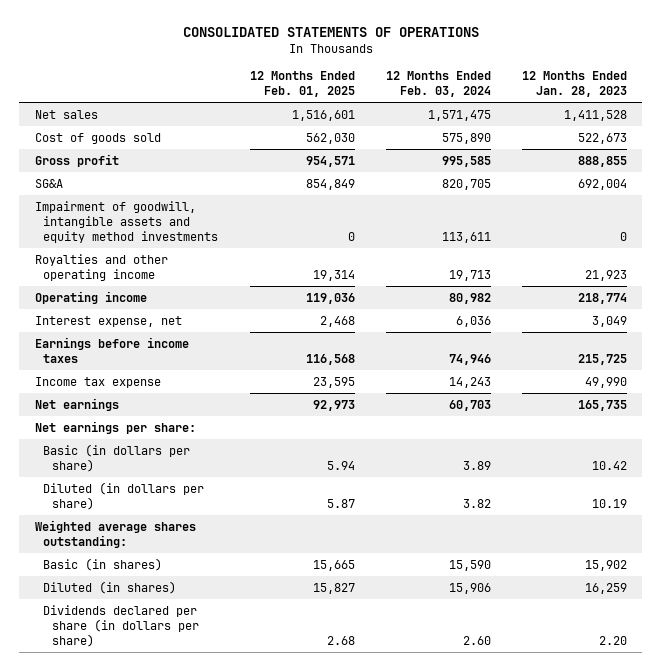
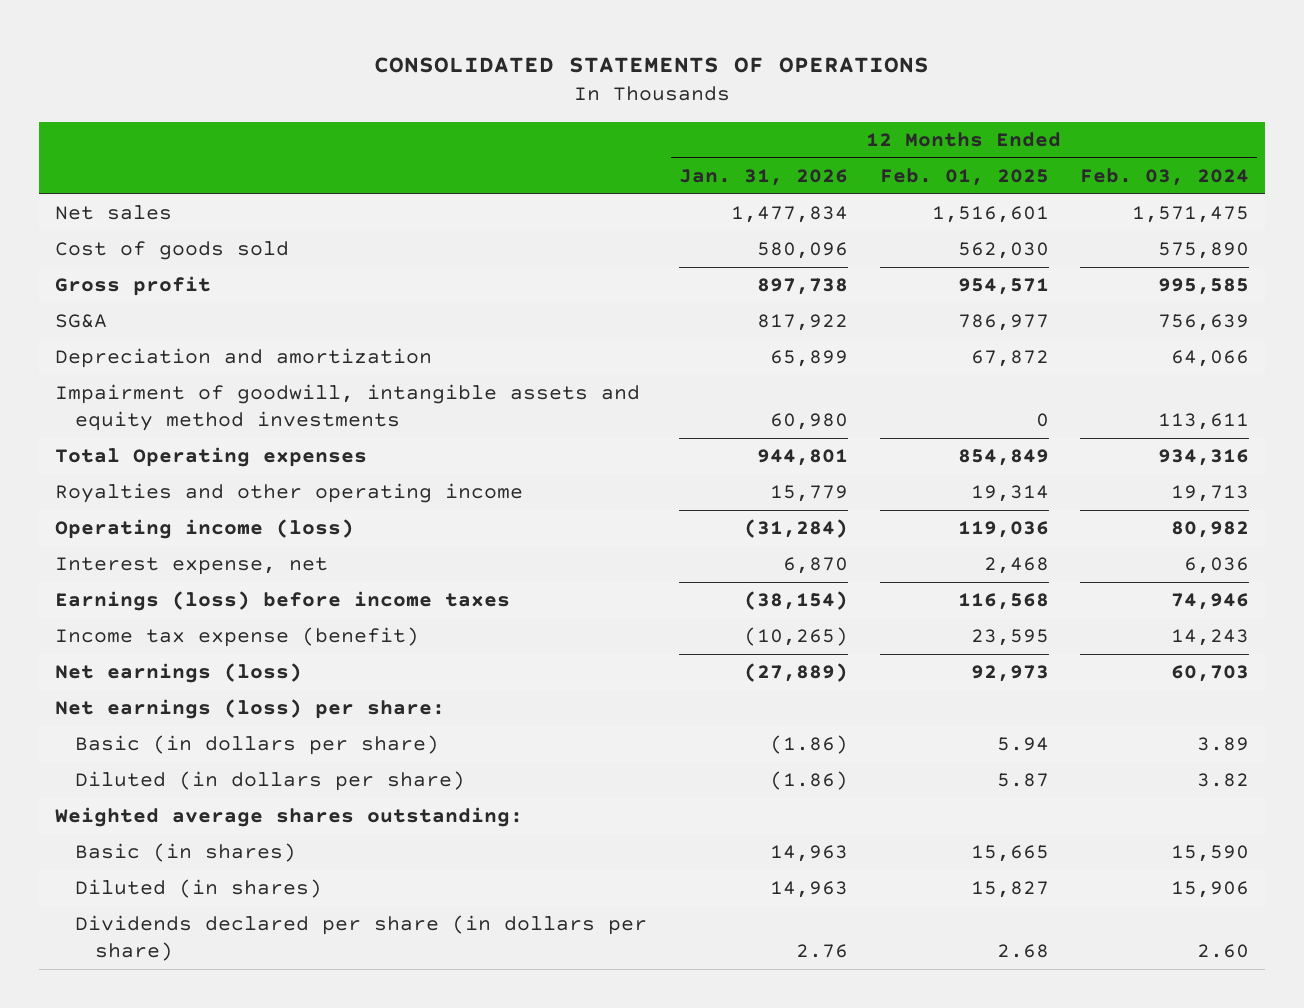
- | 12 Months Ended Feb. 01, 2025 | 12 Months Ended Feb. 03, 2024 | 12 Months Ended Jan. 28, 2023
+ | 12 Months Ended Jan. 31, 2026 | 12 Months Ended Feb. 01, 2025 | 12 Months Ended Feb. 03, 2024
- SG&A | 854,849 | 820,705 | 692,004
+ SG&A | 817,922 | 786,977 | 756,639
+ Depreciation and amortization | 65,899 | 67,872 | 64,066
+ Total Operating expenses | 944,801 | 854,849 | 934,316
- Operating income | 119,036 | 80,982 | 218,774
+ Operating income (loss) | (31,284) | 119,036 | 80,982
- Earnings before income taxes | 116,568 | 74,946 | 215,725
- Income tax expense | 23,595 | 14,243 | 49,990
- Net earnings | 92,973 | 60,703 | 165,735
- Net earnings per share:
+ Earnings (loss) before income taxes | (38,154) | 116,568 | 74,946
+ Income tax expense (benefit) | (10,265) | 23,595 | 14,243
+ Net earnings (loss) | (27,889) | 92,973 | 60,703
+ Net earnings (loss) per share:

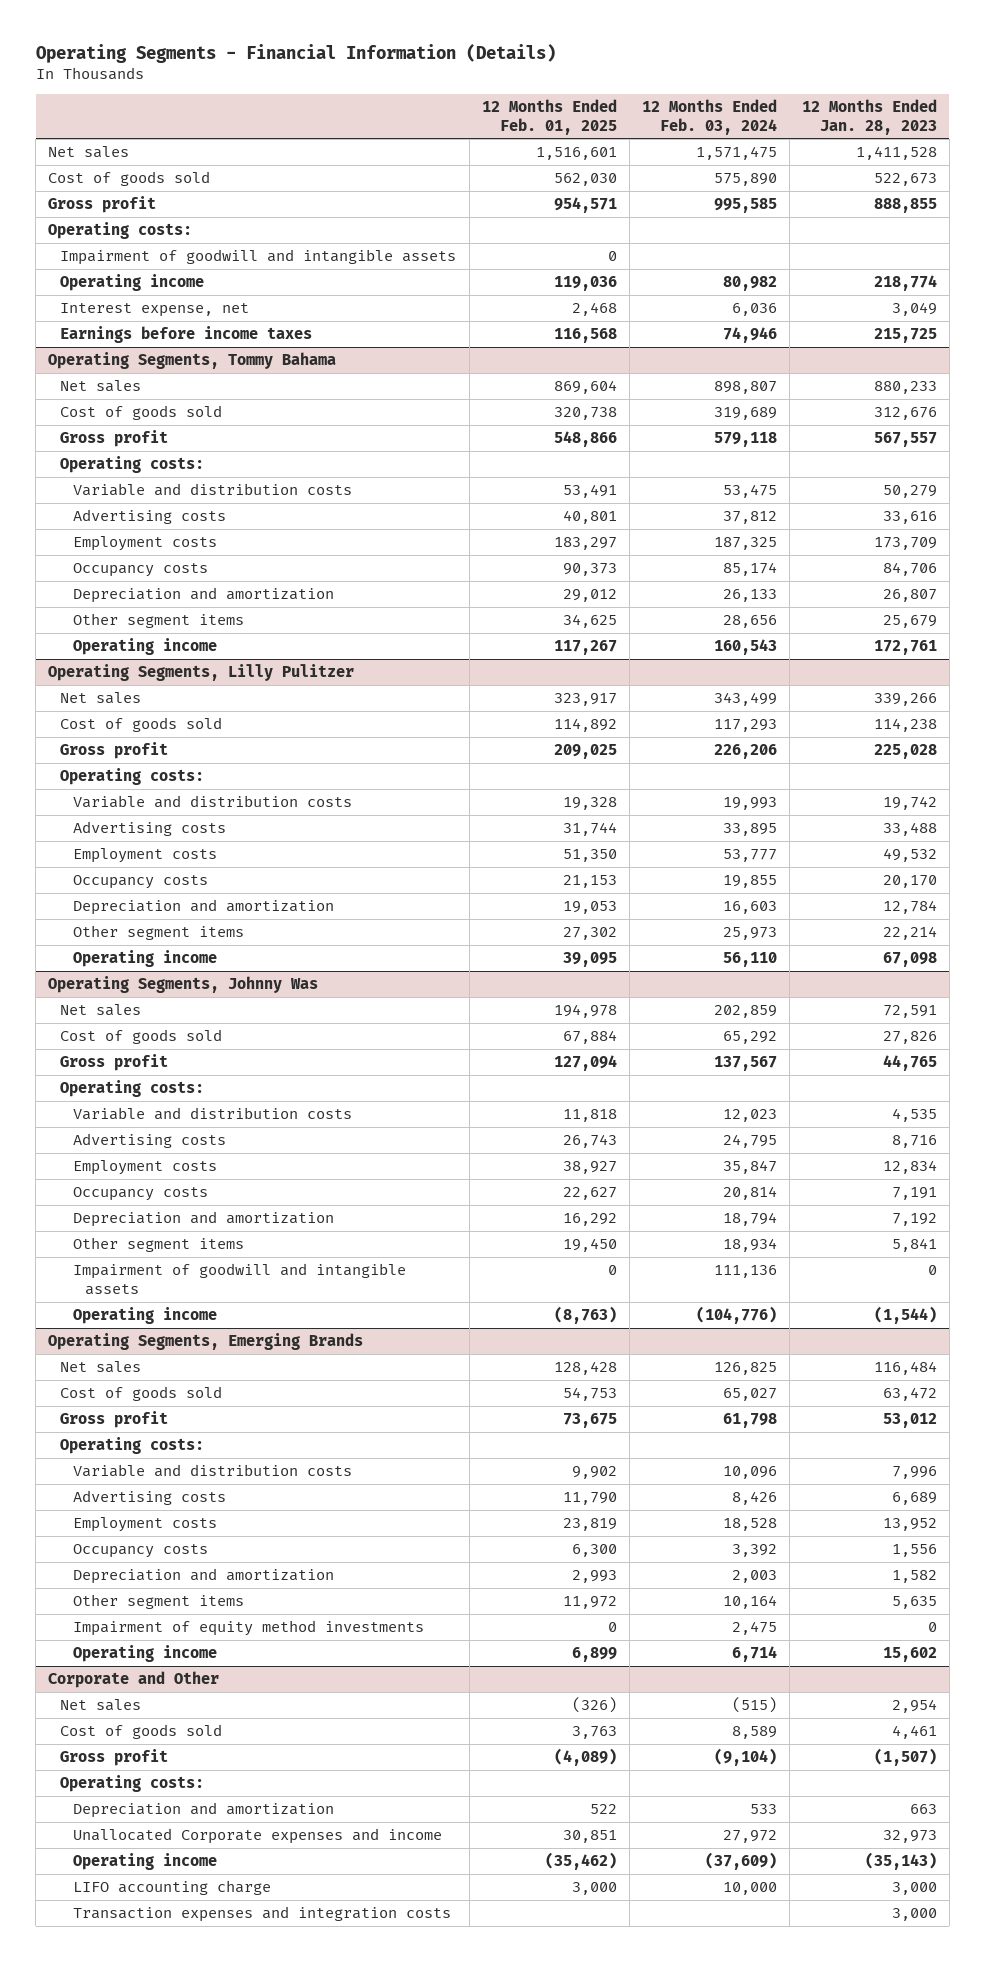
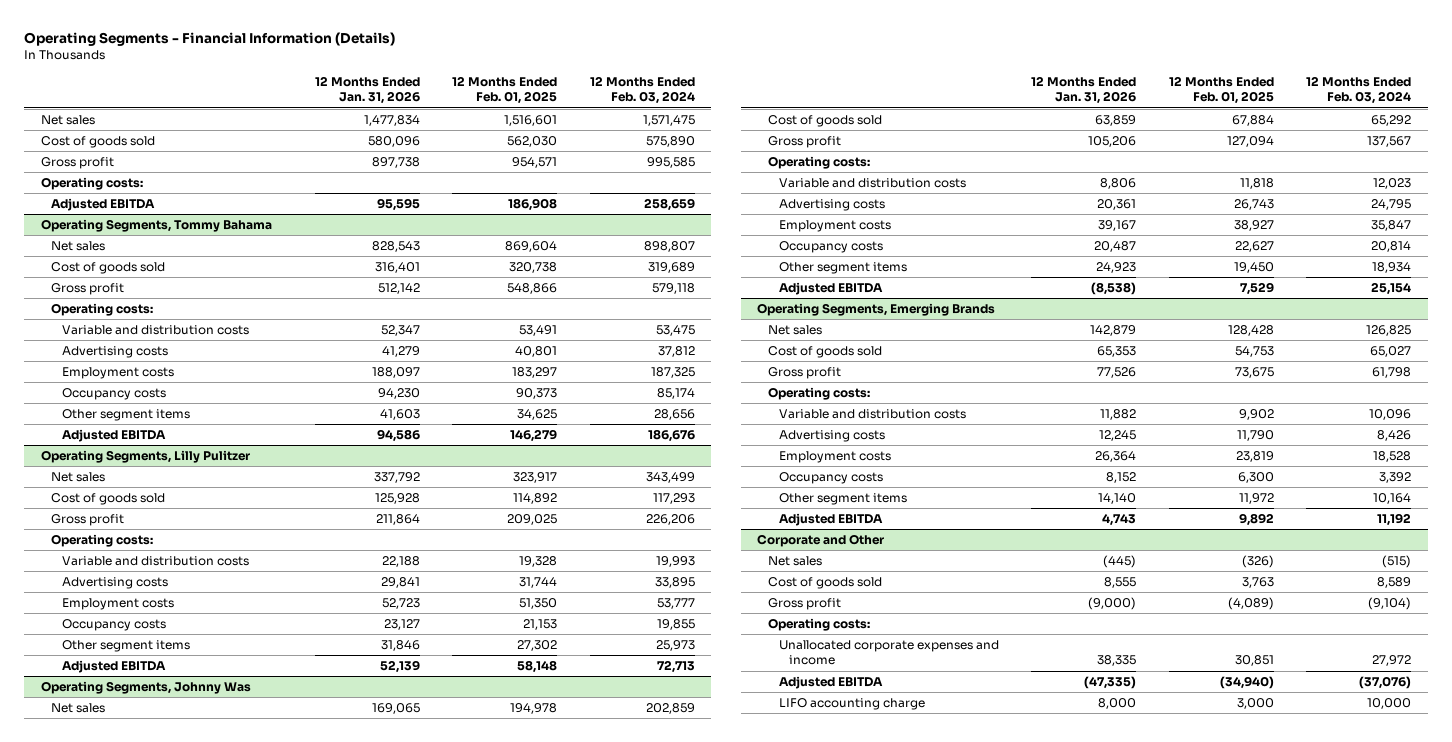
- | 12 Months Ended Feb. 01, 2025 | 12 Months Ended Feb. 03, 2024 | 12 Months Ended Jan. 28, 2023
+ | 12 Months Ended Jan. 31, 2026 | 12 Months Ended Feb. 01, 2025 | 12 Months Ended Feb. 03, 2024
- Impairment of goodwill and intangible assets | 0 | |
- Operating income | 119,036 | 80,982 | 218,774
- Interest expense, net | 2,468 | 6,036 | 3,049
- Earnings before income taxes | 116,568 | 74,946 | 215,725
+ Adjusted EBITDA | 95,595 | 186,908 | 258,659
@ Operating Segments, Tommy Bahama
- Depreciation and amortization | 29,012 | 26,133 | 26,807
- Operating income | 117,267 | 160,543 | 172,761
+ Adjusted EBITDA | 94,586 | 146,279 | 186,676
@ Operating Segments, Lilly Pulitzer
- Depreciation and amortization | 19,053 | 16,603 | 12,784
- Operating income | 39,095 | 56,110 | 67,098
+ Adjusted EBITDA | 52,139 | 58,148 | 72,713
@ Operating Segments, Johnny Was
- Depreciation and amortization | 16,292 | 18,794 | 7,192
- Impairment of goodwill and intangible assets | 0 | 111,136 | 0
- Operating income | (8,763) | (104,776) | (1,544)
+ Adjusted EBITDA | (8,538) | 7,529 | 25,154
@ Operating Segments, Emerging Brands
- Depreciation and amortization | 2,993 | 2,003 | 1,582
- Impairment of equity method investments | 0 | 2,475 | 0
- Operating income | 6,899 | 6,714 | 15,602
+ Adjusted EBITDA | 4,743 | 9,892 | 11,192
@ Corporate and Other
- Depreciation and amortization | 522 | 533 | 663
- Unallocated Corporate expenses and income | 30,851 | 27,972 | 32,973
- Operating income | (35,462) | (37,609) | (35,143)
+ Unallocated corporate expenses and income | 38,335 | 30,851 | 27,972
+ Adjusted EBITDA | (47,335) | (34,940) | (37,076)
- Transaction expenses and integration costs | | | 3,000

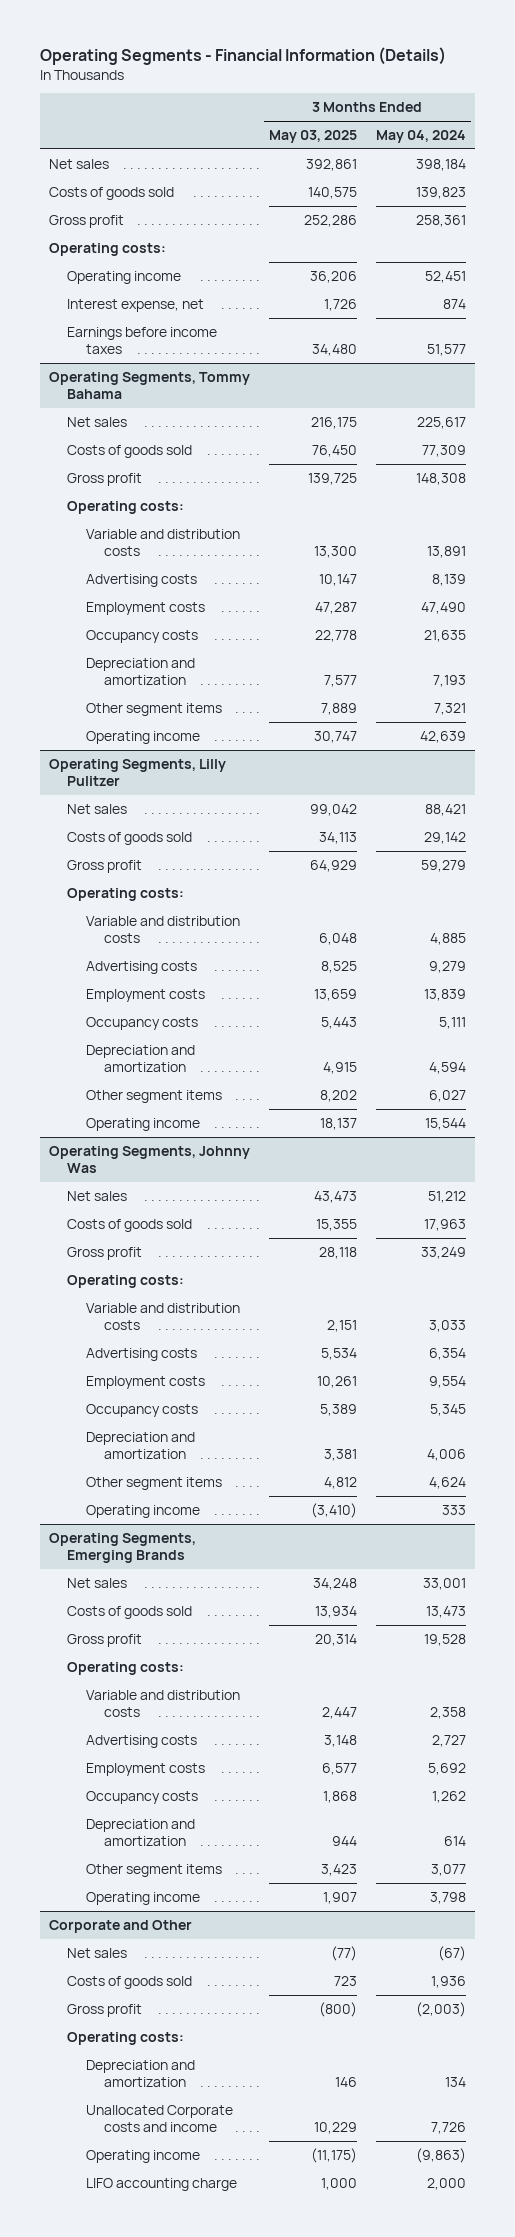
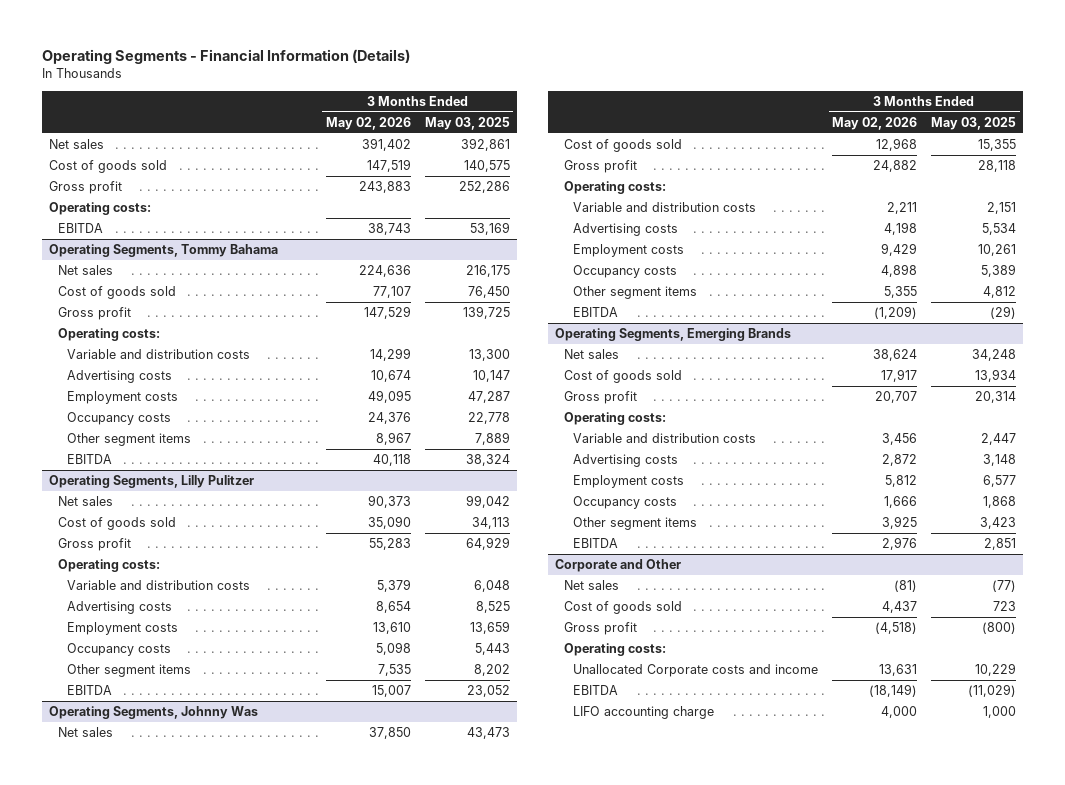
- | 3 Months Ended May 03, 2025 | 3 Months Ended May 04, 2024
+ | 3 Months Ended May 02, 2026 | 3 Months Ended May 03, 2025
- Costs of goods sold | 140,575 | 139,823
+ Cost of goods sold | 147,519 | 140,575
- Operating income | 36,206 | 52,451
- Interest expense, net | 1,726 | 874
- Earnings before income taxes | 34,480 | 51,577
+ EBITDA | 38,743 | 53,169
@ Operating Segments, Tommy Bahama
- Costs of goods sold | 76,450 | 77,309
+ Cost of goods sold | 77,107 | 76,450
- Depreciation and amortization | 7,577 | 7,193
- Operating income | 30,747 | 42,639
+ EBITDA | 40,118 | 38,324
@ Operating Segments, Lilly Pulitzer
- Costs of goods sold | 34,113 | 29,142
+ Cost of goods sold | 35,090 | 34,113
- Depreciation and amortization | 4,915 | 4,594
- Operating income | 18,137 | 15,544
+ EBITDA | 15,007 | 23,052
@ Operating Segments, Johnny Was
- Costs of goods sold | 15,355 | 17,963
+ Cost of goods sold | 12,968 | 15,355
- Depreciation and amortization | 3,381 | 4,006
- Operating income | (3,410) | 333
+ EBITDA | (1,209) | (29)
@ Operating Segments, Emerging Brands
- Costs of goods sold | 13,934 | 13,473
+ Cost of goods sold | 17,917 | 13,934
- Depreciation and amortization | 944 | 614
- Operating income | 1,907 | 3,798
+ EBITDA | 2,976 | 2,851
@ Corporate and Other
- Costs of goods sold | 723 | 1,936
+ Cost of goods sold | 4,437 | 723
- Depreciation and amortization | 146 | 134
- Operating income | (11,175) | (9,863)
+ EBITDA | (18,149) | (11,029)

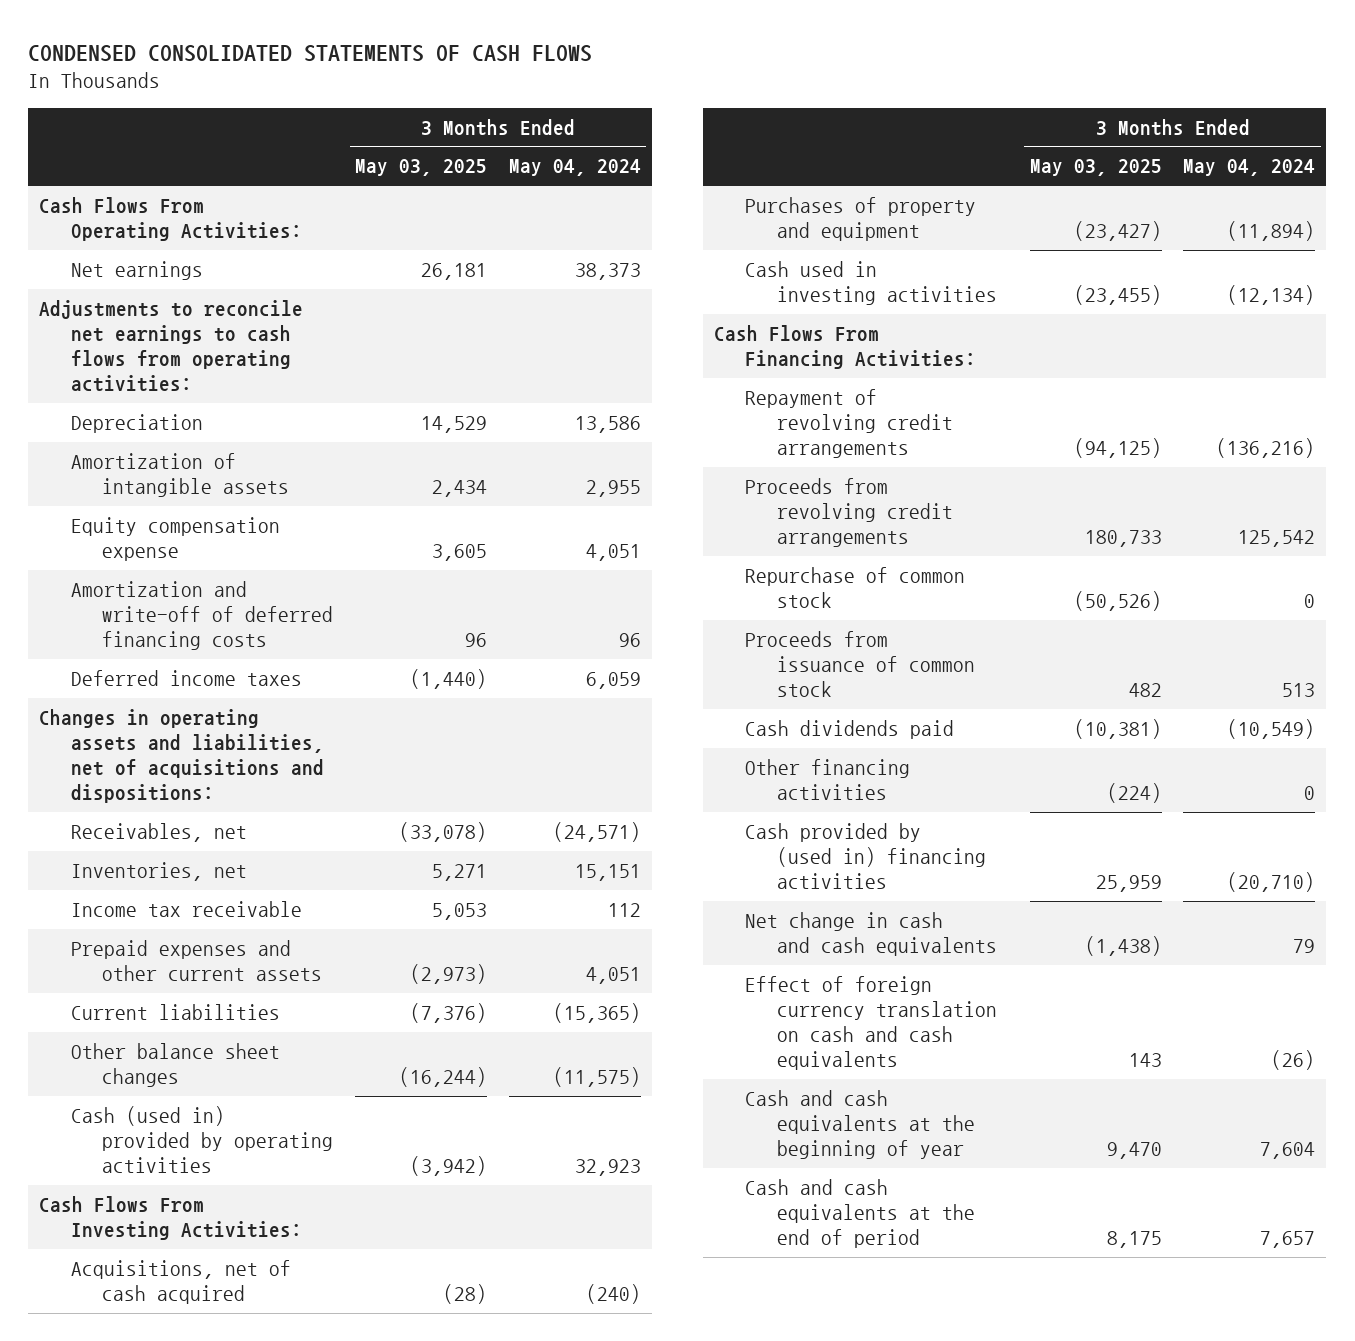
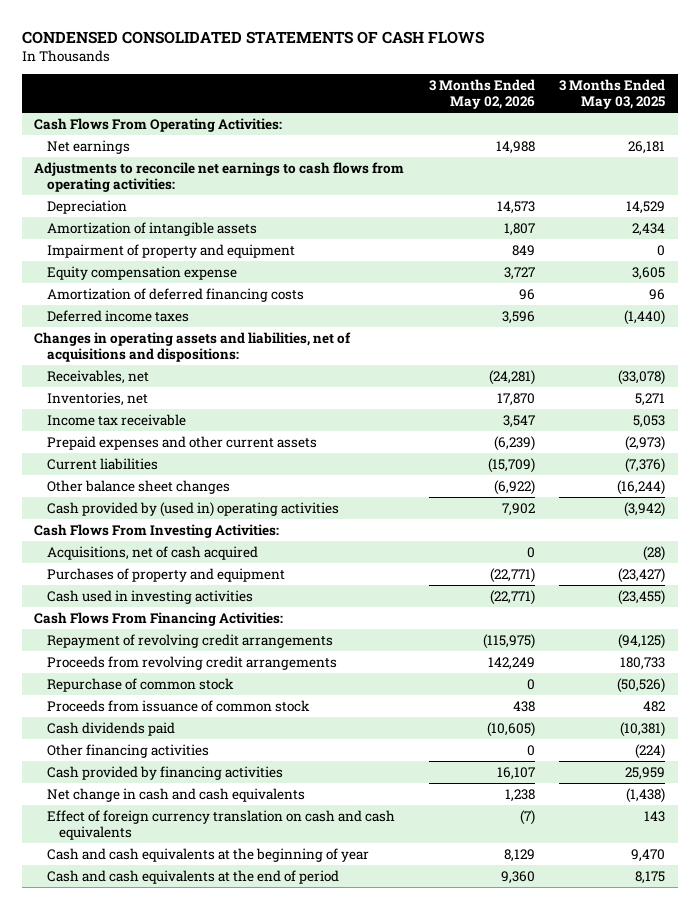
- | 3 Months Ended May 03, 2025 | 3 Months Ended May 04, 2024
+ | 3 Months Ended May 02, 2026 | 3 Months Ended May 03, 2025
+ Impairment of property and equipment | 849 | 0
- Amortization and write-off of deferred financing costs | 96 | 96
+ Amortization of deferred financing costs | 96 | 96
- Cash (used in) provided by operating activities | (3,942) | 32,923
+ Cash provided by (used in) operating activities | 7,902 | (3,942)
- Cash provided by (used in) financing activities | 25,959 | (20,710)
+ Cash provided by financing activities | 16,107 | 25,959

